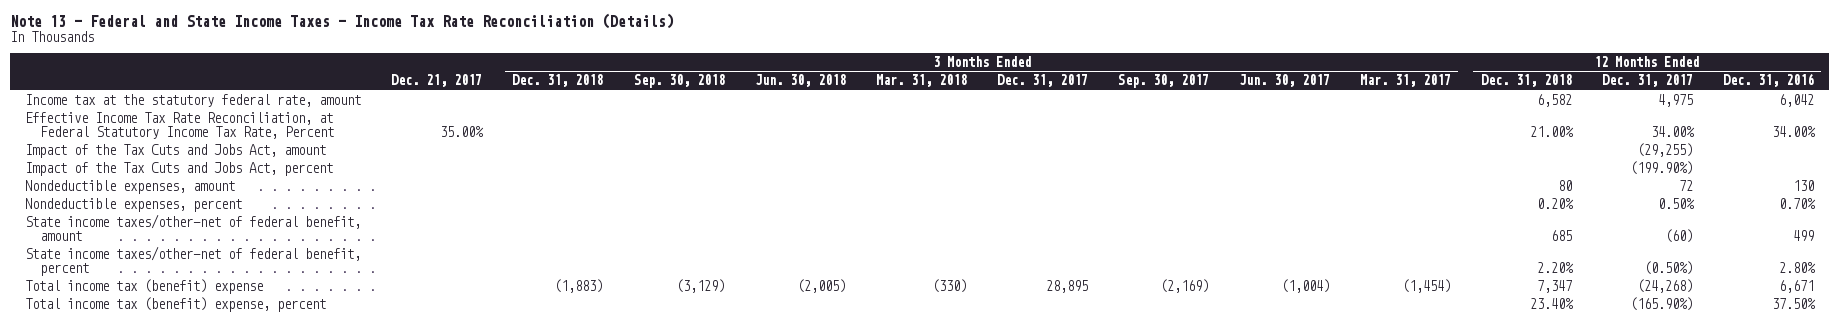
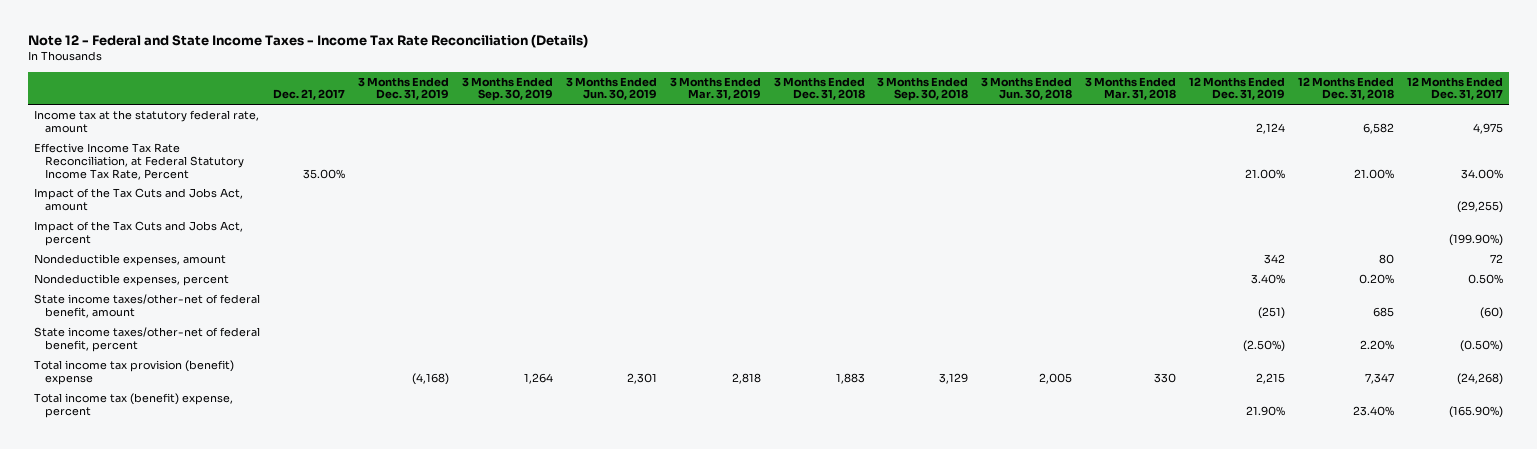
- Note 13 - Federal and State Income Taxes - Income Tax Rate Reconciliation (Details)
+ Note 12 - Federal and State Income Taxes - Income Tax Rate Reconciliation (Details)
- | Dec. 21, 2017 | 3 Months Ended Dec. 31, 2018 | 3 Months Ended Sep. 30, 2018 | 3 Months Ended Jun. 30, 2018 | 3 Months Ended Mar. 31, 2018 | 3 Months Ended Dec. 31, 2017 | 3 Months Ended Sep. 30, 2017 | 3 Months Ended Jun. 30, 2017 | 3 Months Ended Mar. 31, 2017 | 12 Months Ended Dec. 31, 2018 | 12 Months Ended Dec. 31, 2017 | 12 Months Ended Dec. 31, 2016
+ | Dec. 21, 2017 | 3 Months Ended Dec. 31, 2019 | 3 Months Ended Sep. 30, 2019 | 3 Months Ended Jun. 30, 2019 | 3 Months Ended Mar. 31, 2019 | 3 Months Ended Dec. 31, 2018 | 3 Months Ended Sep. 30, 2018 | 3 Months Ended Jun. 30, 2018 | 3 Months Ended Mar. 31, 2018 | 12 Months Ended Dec. 31, 2019 | 12 Months Ended Dec. 31, 2018 | 12 Months Ended Dec. 31, 2017
- Total income tax (benefit) expense | | (1,883) | (3,129) | (2,005) | (330) | 28,895 | (2,169) | (1,004) | (1,454) | 7,347 | (24,268) | 6,671
+ Total income tax provision (benefit) expense | | (4,168) | 1,264 | 2,301 | 2,818 | 1,883 | 3,129 | 2,005 | 330 | 2,215 | 7,347 | (24,268)

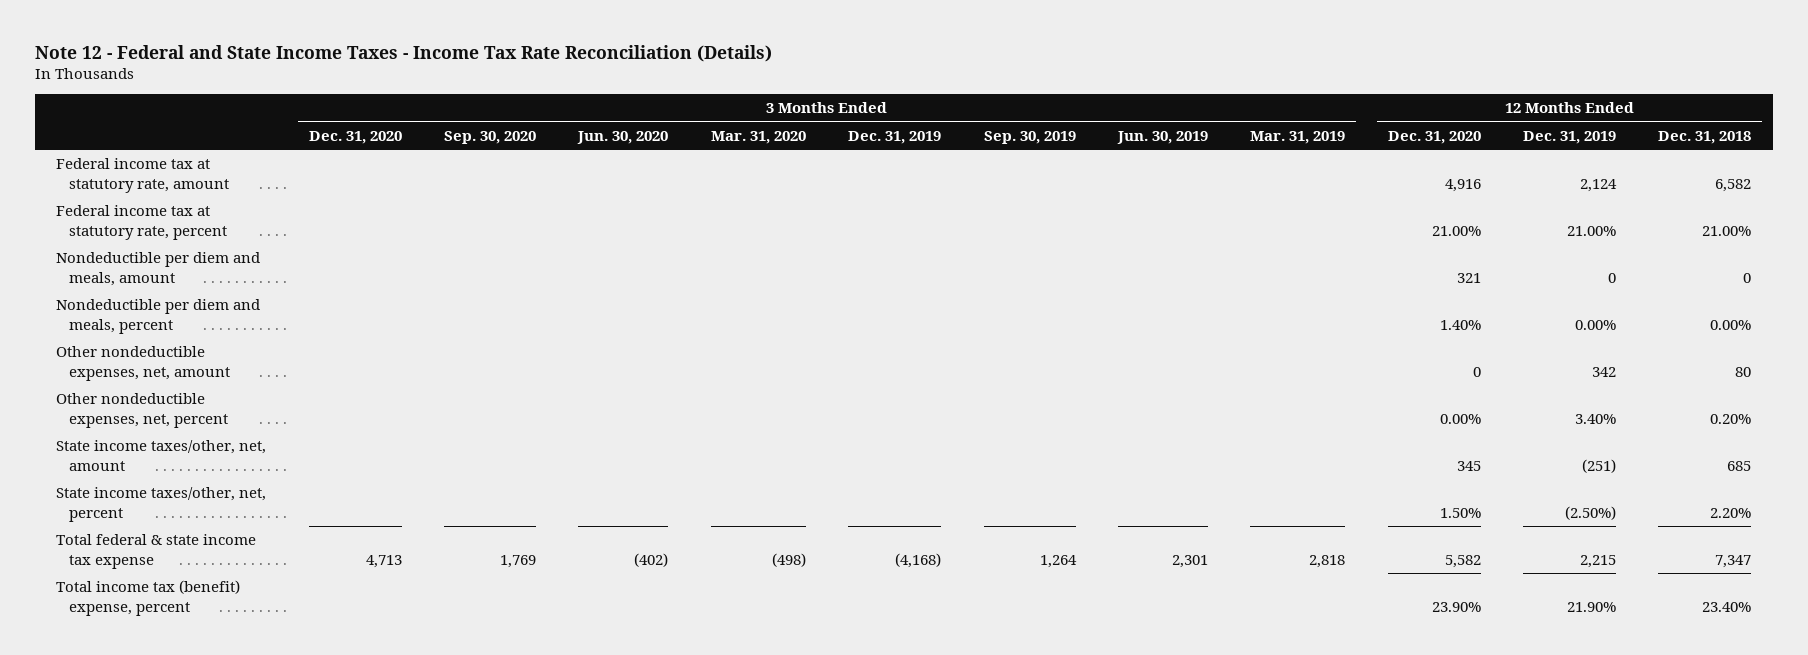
- | Dec. 21, 2017 | 3 Months Ended Dec. 31, 2019 | 3 Months Ended Sep. 30, 2019 | 3 Months Ended Jun. 30, 2019 | 3 Months Ended Mar. 31, 2019 | 3 Months Ended Dec. 31, 2018 | 3 Months Ended Sep. 30, 2018 | 3 Months Ended Jun. 30, 2018 | 3 Months Ended Mar. 31, 2018 | 12 Months Ended Dec. 31, 2019 | 12 Months Ended Dec. 31, 2018 | 12 Months Ended Dec. 31, 2017
+ | 3 Months Ended Dec. 31, 2020 | 3 Months Ended Sep. 30, 2020 | 3 Months Ended Jun. 30, 2020 | 3 Months Ended Mar. 31, 2020 | 3 Months Ended Dec. 31, 2019 | 3 Months Ended Sep. 30, 2019 | 3 Months Ended Jun. 30, 2019 | 3 Months Ended Mar. 31, 2019 | 12 Months Ended Dec. 31, 2020 | 12 Months Ended Dec. 31, 2019 | 12 Months Ended Dec. 31, 2018
- Income tax at the statutory federal rate, amount | | | | | | | | | | 2,124 | 6,582 | 4,975
- Effective Income Tax Rate Reconciliation, at Federal Statutory Income Tax Rate, Percent | 35.00% | | | | | | | | | 21.00% | 21.00% | 34.00%
- Impact of the Tax Cuts and Jobs Act, amount | | | | | | | | | | | | (29,255)
- Impact of the Tax Cuts and Jobs Act, percent | | | | | | | | | | | | (199.90%)
- Nondeductible expenses, amount | | | | | | | | | | 342 | 80 | 72
- Nondeductible expenses, percent | | | | | | | | | | 3.40% | 0.20% | 0.50%
- State income taxes/other-net of federal benefit, amount | | | | | | | | | | (251) | 685 | (60)
- State income taxes/other-net of federal benefit, percent | | | | | | | | | | (2.50%) | 2.20% | (0.50%)
- Total income tax provision (benefit) expense | | (4,168) | 1,264 | 2,301 | 2,818 | 1,883 | 3,129 | 2,005 | 330 | 2,215 | 7,347 | (24,268)
+ Federal income tax at statutory rate, amount | | | | | | | | | 4,916 | 2,124 | 6,582
+ Federal income tax at statutory rate, percent | | | | | | | | | 21.00% | 21.00% | 21.00%
+ Nondeductible per diem and meals, amount | | | | | | | | | 321 | 0 | 0
+ Nondeductible per diem and meals, percent | | | | | | | | | 1.40% | 0.00% | 0.00%
+ Other nondeductible expenses, net, amount | | | | | | | | | 0 | 342 | 80
+ Other nondeductible expenses, net, percent | | | | | | | | | 0.00% | 3.40% | 0.20%
+ State income taxes/other, net, amount | | | | | | | | | 345 | (251) | 685
+ State income taxes/other, net, percent | | | | | | | | | 1.50% | (2.50%) | 2.20%
+ Total federal & state income tax expense | 4,713 | 1,769 | (402) | (498) | (4,168) | 1,264 | 2,301 | 2,818 | 5,582 | 2,215 | 7,347

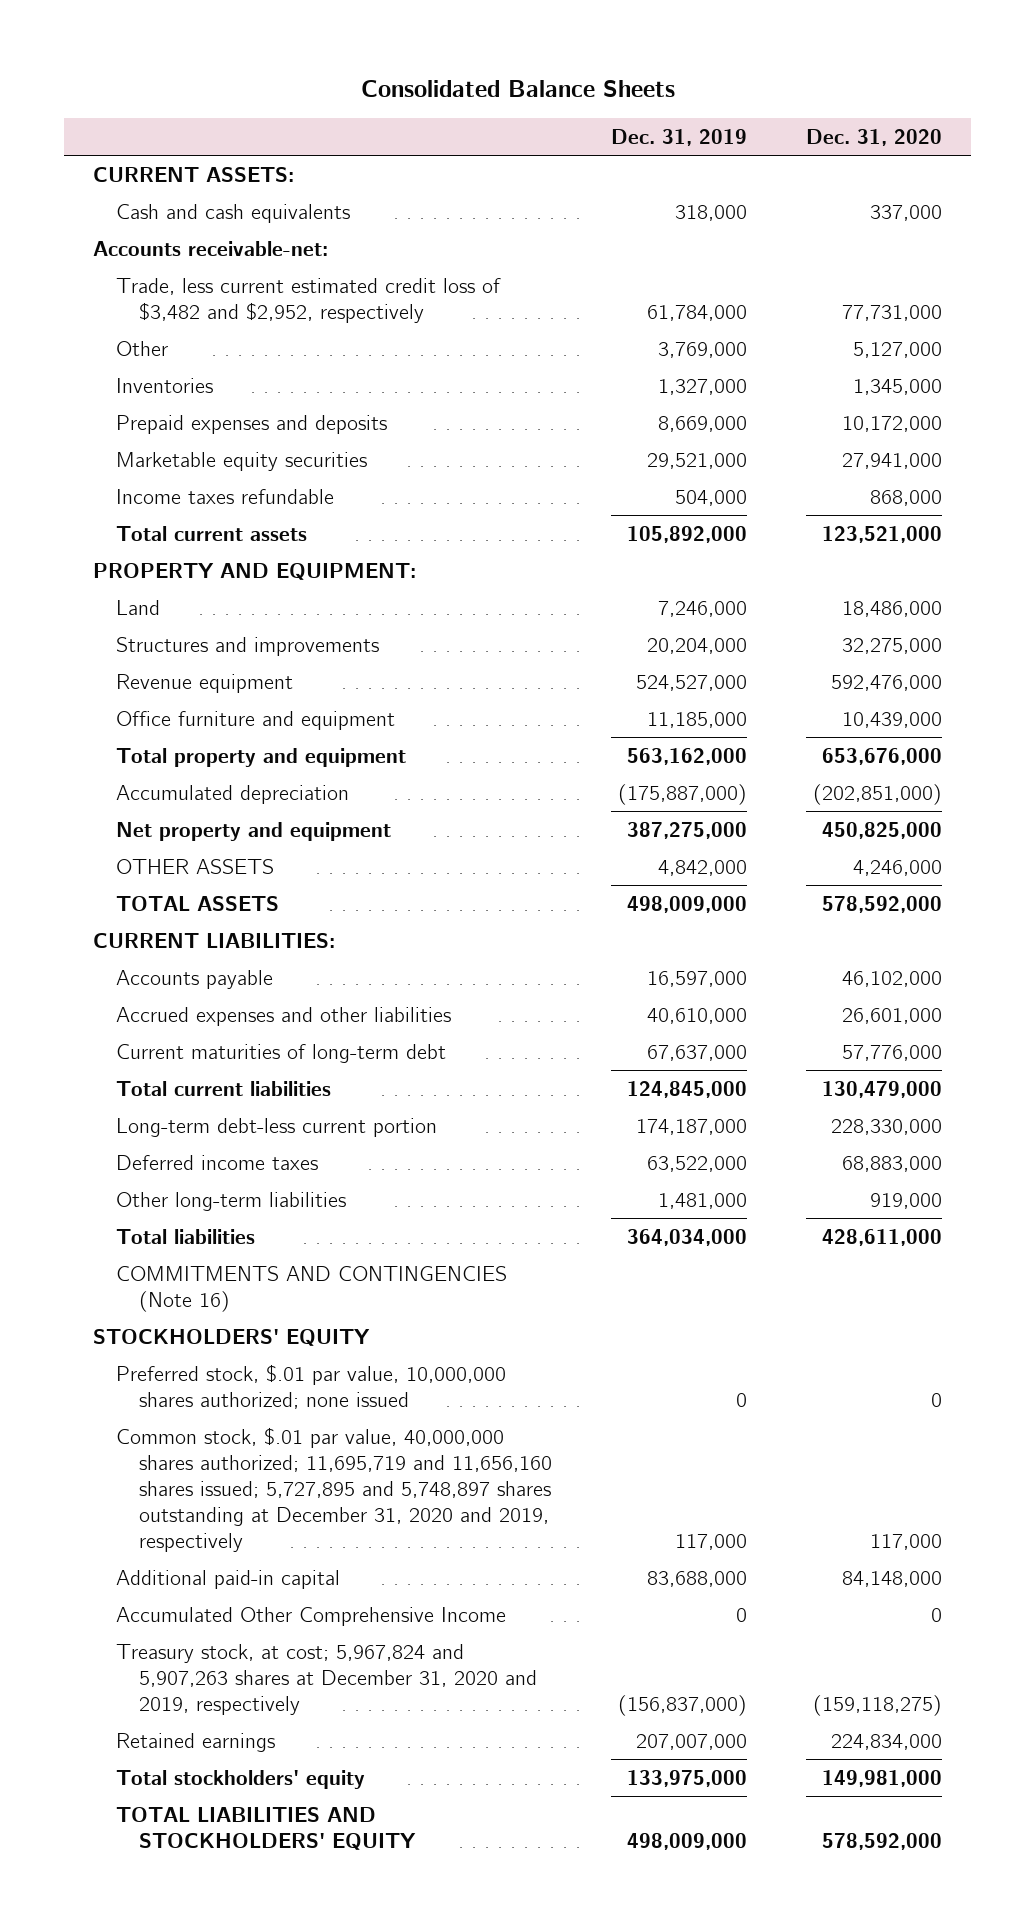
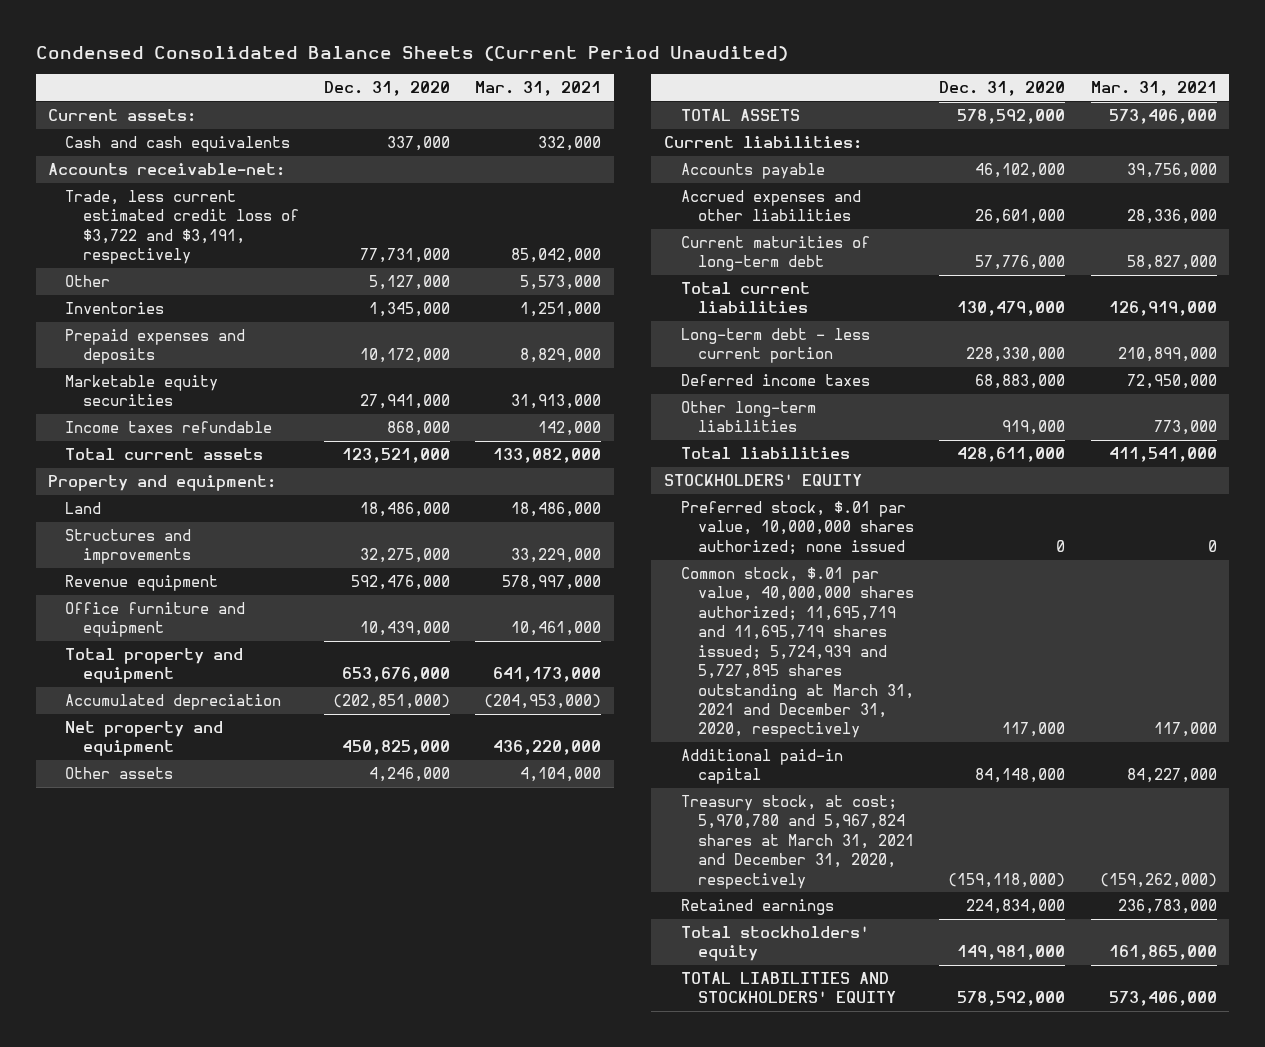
- Consolidated Balance Sheets
+ Condensed Consolidated Balance Sheets (Current Period Unaudited)
- | Dec. 31, 2019 | Dec. 31, 2020
+ | Dec. 31, 2020 | Mar. 31, 2021
- CURRENT ASSETS:
+ Current assets:
- Trade, less current estimated credit loss of $3,482 and $2,952, respectively | 61,784,000 | 77,731,000
+ Trade, less current estimated credit loss of $3,722 and $3,191, respectively | 77,731,000 | 85,042,000
- PROPERTY AND EQUIPMENT:
+ Property and equipment:
- OTHER ASSETS | 4,842,000 | 4,246,000
+ Other assets | 4,246,000 | 4,104,000
- CURRENT LIABILITIES:
+ Current liabilities:
- Long-term debt-less current portion | 174,187,000 | 228,330,000
+ Long-term debt - less current portion | 228,330,000 | 210,899,000
- COMMITMENTS AND CONTINGENCIES (Note 16)
- Common stock, $.01 par value, 40,000,000 shares authorized; 11,695,719 and 11,656,160 shares issued; 5,727,895 and 5,748,897 shares outstanding at December 31, 2020 and 2019, respectively | 117,000 | 117,000
+ Common stock, $.01 par value, 40,000,000 shares authorized; 11,695,719 and 11,695,719 shares issued; 5,724,939 and 5,727,895 shares outstanding at March 31, 2021 and December 31, 2020, respectively | 117,000 | 117,000
- Accumulated Other Comprehensive Income | 0 | 0
- Treasury stock, at cost; 5,967,824 and 5,907,263 shares at December 31, 2020 and 2019, respectively | (156,837,000) | (159,118,275)
+ Treasury stock, at cost; 5,970,780 and 5,967,824 shares at March 31, 2021 and December 31, 2020, respectively | (159,118,000) | (159,262,000)

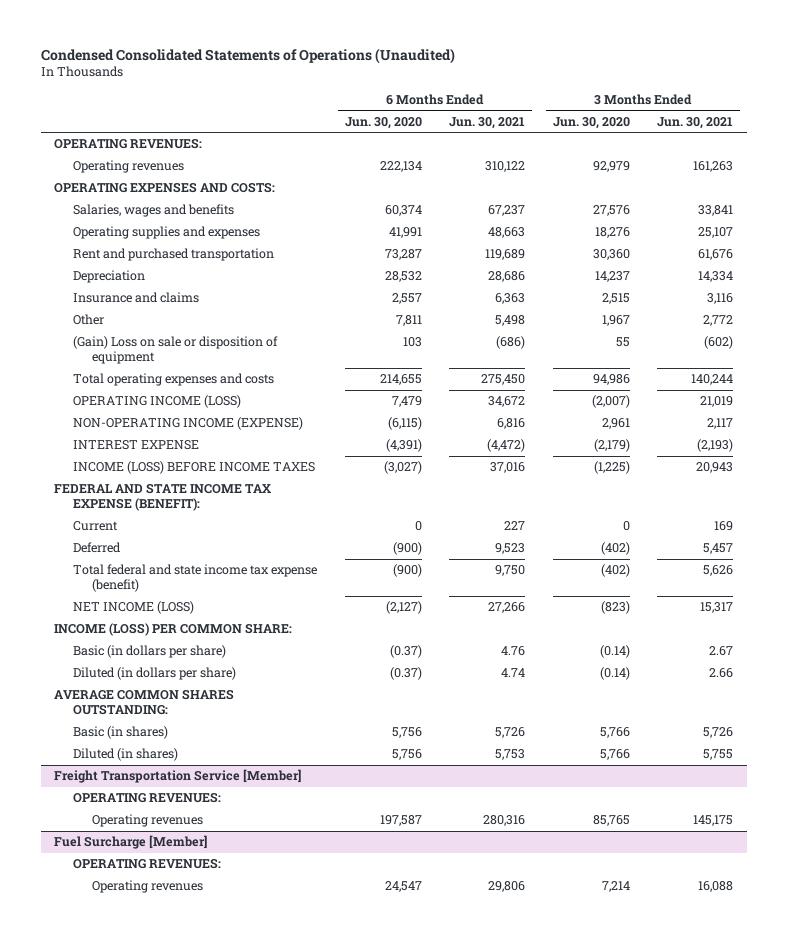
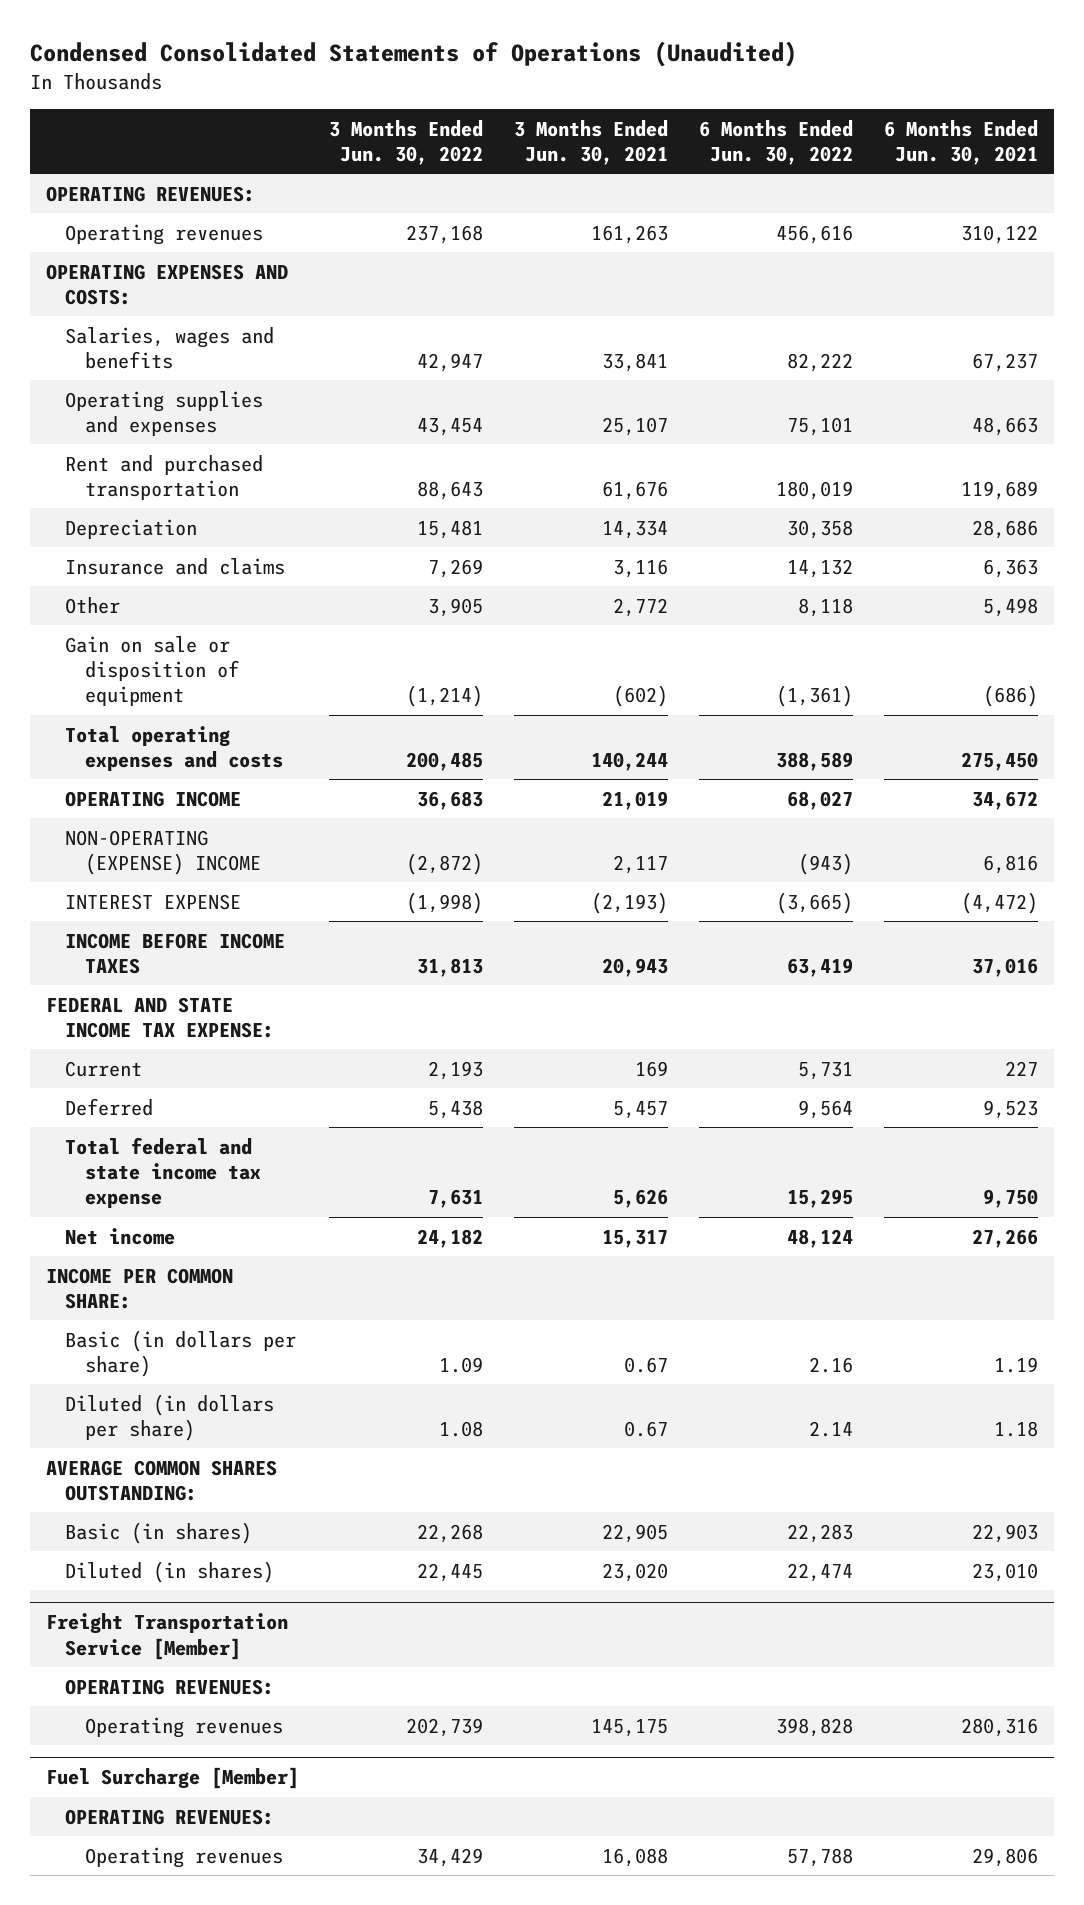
- | 6 Months Ended Jun. 30, 2020 | 6 Months Ended Jun. 30, 2021 | 3 Months Ended Jun. 30, 2020 | 3 Months Ended Jun. 30, 2021
+ | 3 Months Ended Jun. 30, 2022 | 3 Months Ended Jun. 30, 2021 | 6 Months Ended Jun. 30, 2022 | 6 Months Ended Jun. 30, 2021
- (Gain) Loss on sale or disposition of equipment | 103 | (686) | 55 | (602)
+ Gain on sale or disposition of equipment | (1,214) | (602) | (1,361) | (686)
- OPERATING INCOME (LOSS) | 7,479 | 34,672 | (2,007) | 21,019
- NON-OPERATING INCOME (EXPENSE) | (6,115) | 6,816 | 2,961 | 2,117
+ OPERATING INCOME | 36,683 | 21,019 | 68,027 | 34,672
+ NON-OPERATING (EXPENSE) INCOME | (2,872) | 2,117 | (943) | 6,816
- INCOME (LOSS) BEFORE INCOME TAXES | (3,027) | 37,016 | (1,225) | 20,943
- FEDERAL AND STATE INCOME TAX EXPENSE (BENEFIT):
+ INCOME BEFORE INCOME TAXES | 31,813 | 20,943 | 63,419 | 37,016
+ FEDERAL AND STATE INCOME TAX EXPENSE:
- Total federal and state income tax expense (benefit) | (900) | 9,750 | (402) | 5,626
- NET INCOME (LOSS) | (2,127) | 27,266 | (823) | 15,317
- INCOME (LOSS) PER COMMON SHARE:
- Basic (in dollars per share) | (0.37) | 4.76 | (0.14) | 2.67
- Diluted (in dollars per share) | (0.37) | 4.74 | (0.14) | 2.66
+ Total federal and state income tax expense | 7,631 | 5,626 | 15,295 | 9,750
+ Net income | 24,182 | 15,317 | 48,124 | 27,266
+ INCOME PER COMMON SHARE:
+ Basic (in dollars per share) | 1.09 | 0.67 | 2.16 | 1.19
+ Diluted (in dollars per share) | 1.08 | 0.67 | 2.14 | 1.18
- Basic (in shares) | 5,756 | 5,726 | 5,766 | 5,726
- Diluted (in shares) | 5,756 | 5,753 | 5,766 | 5,755
+ Basic (in shares) | 22,268 | 22,905 | 22,283 | 22,903
+ Diluted (in shares) | 22,445 | 23,020 | 22,474 | 23,010

